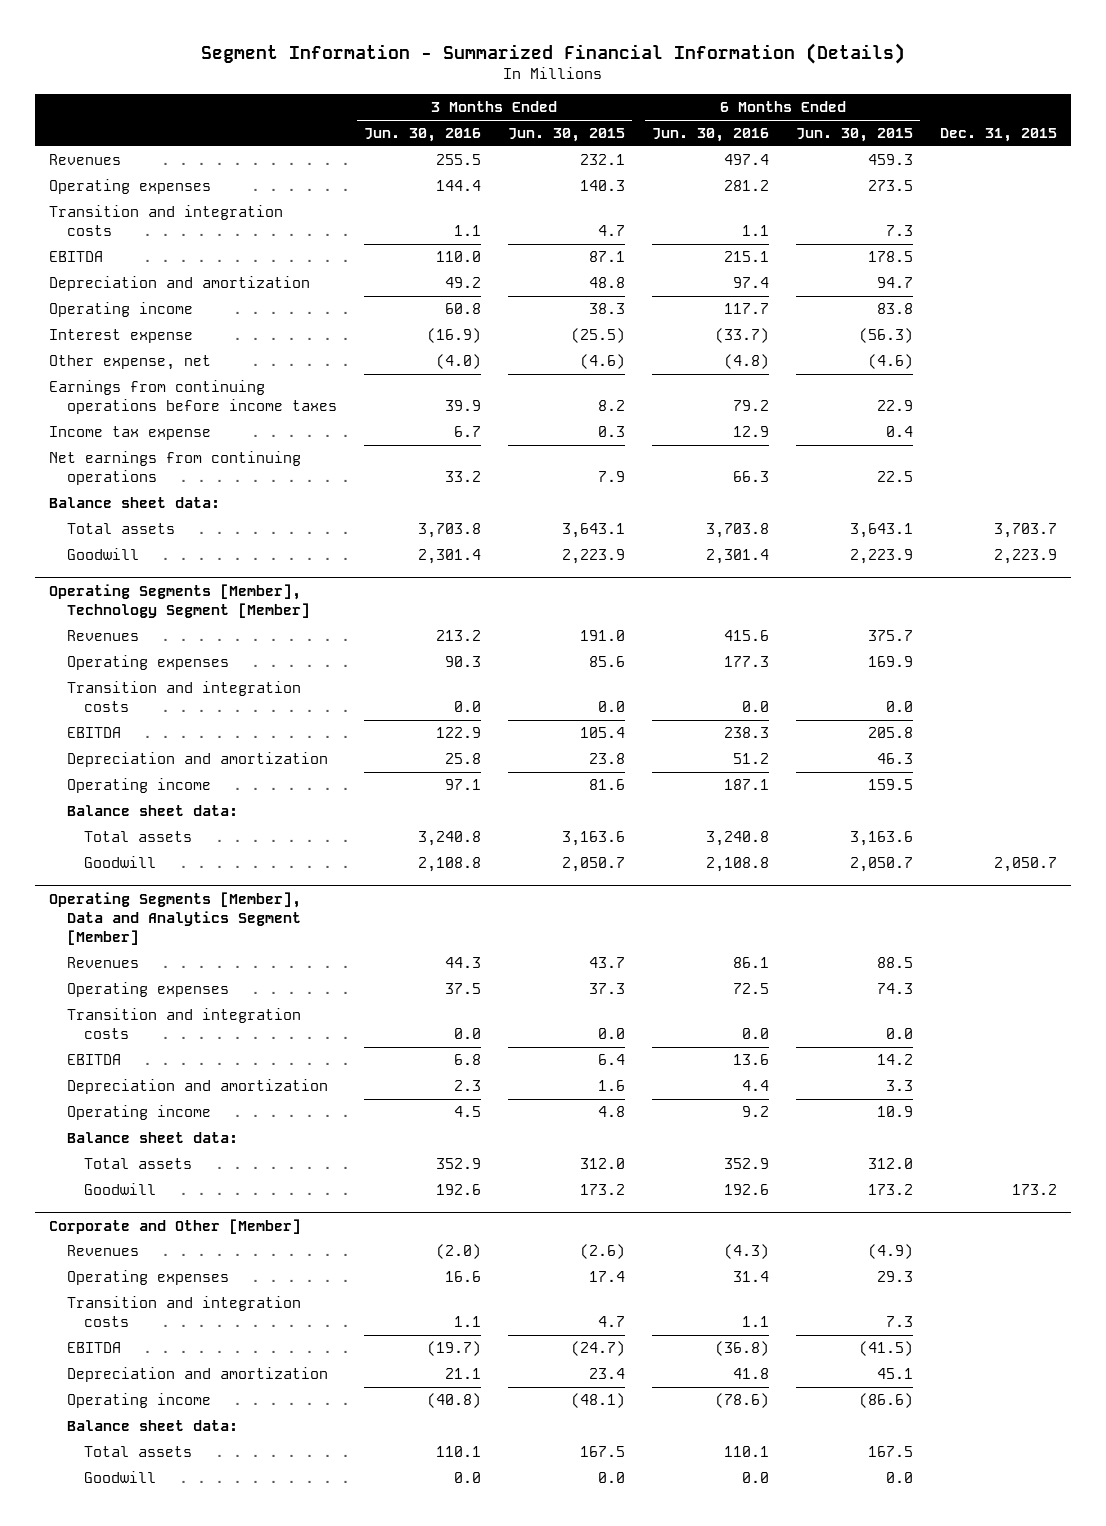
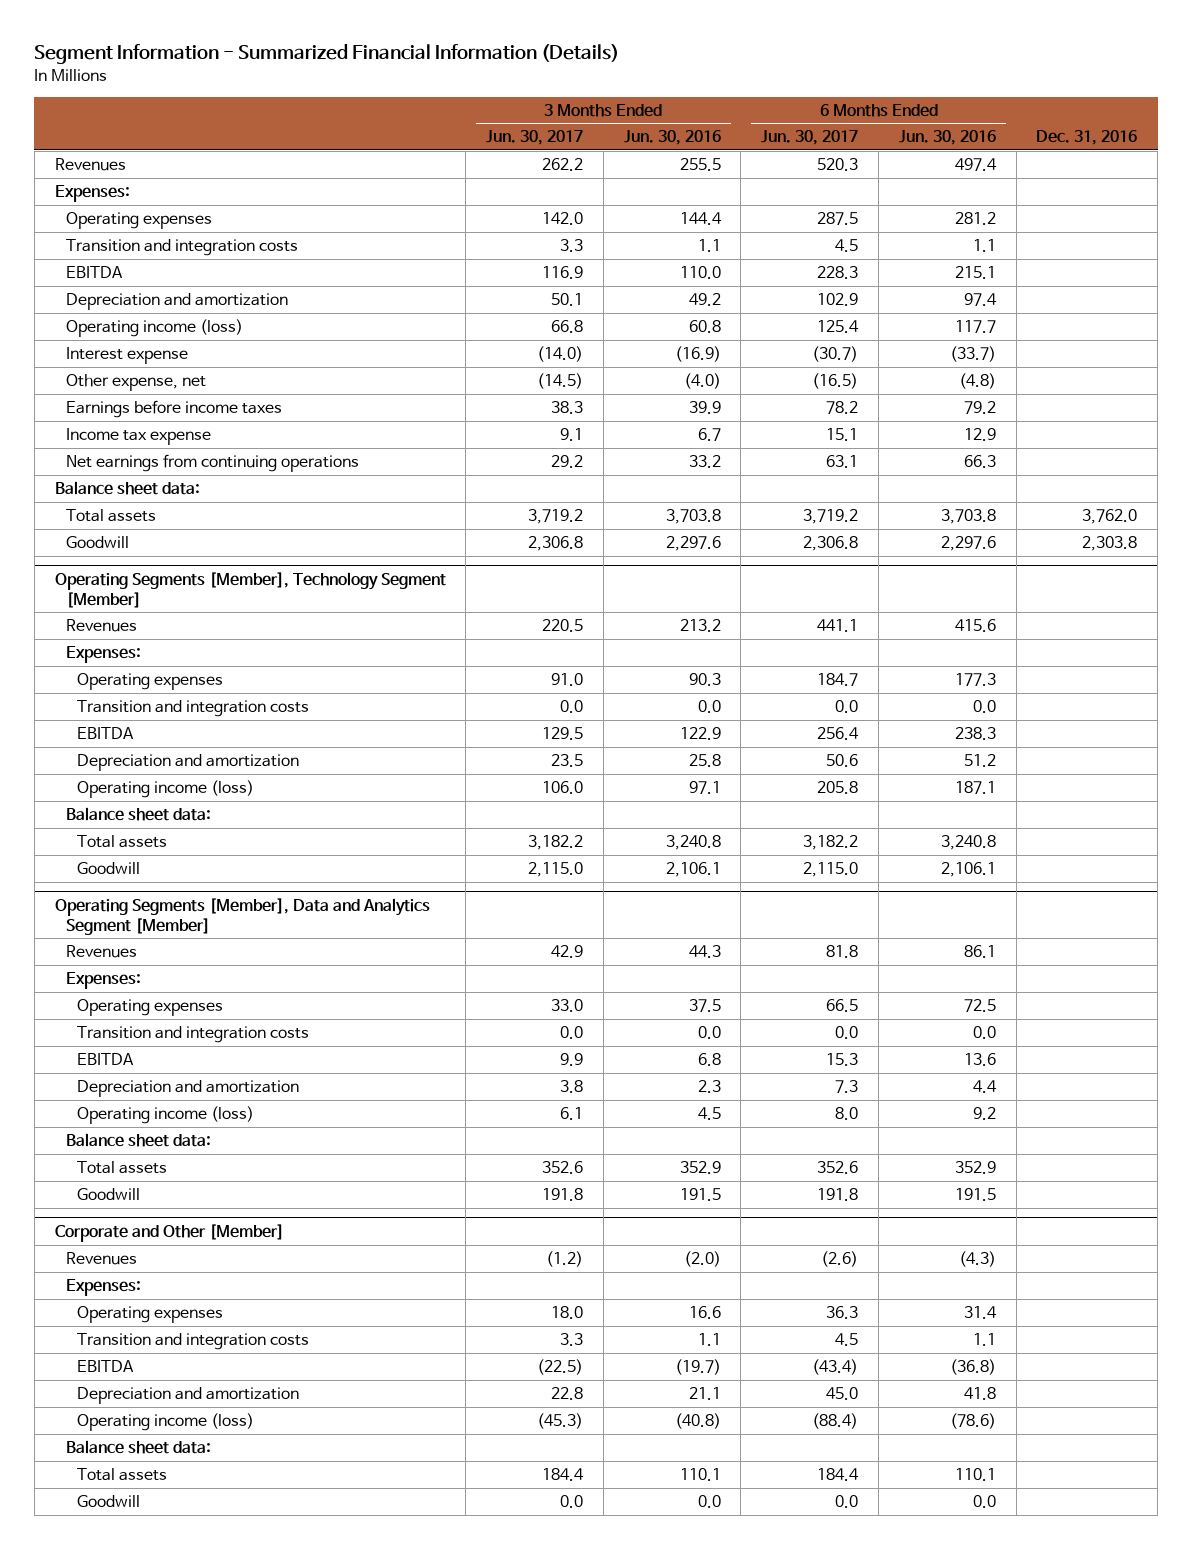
- | 3 Months Ended Jun. 30, 2016 | 3 Months Ended Jun. 30, 2015 | 6 Months Ended Jun. 30, 2016 | 6 Months Ended Jun. 30, 2015 | Dec. 31, 2015
+ | 3 Months Ended Jun. 30, 2017 | 3 Months Ended Jun. 30, 2016 | 6 Months Ended Jun. 30, 2017 | 6 Months Ended Jun. 30, 2016 | Dec. 31, 2016
+ Expenses:
- Operating income | 60.8 | 38.3 | 117.7 | 83.8 |
+ Operating income (loss) | 66.8 | 60.8 | 125.4 | 117.7 |
- Earnings from continuing operations before income taxes | 39.9 | 8.2 | 79.2 | 22.9 |
+ Earnings before income taxes | 38.3 | 39.9 | 78.2 | 79.2 |
- Goodwill | 2,301.4 | 2,223.9 | 2,301.4 | 2,223.9 | 2,223.9
+ Goodwill | 2,306.8 | 2,297.6 | 2,306.8 | 2,297.6 | 2,303.8
@ Operating Segments [Member], Technology Segment [Member]
+ Expenses:
- Operating income | 97.1 | 81.6 | 187.1 | 159.5 |
+ Operating income (loss) | 106.0 | 97.1 | 205.8 | 187.1 |
- Goodwill | 2,108.8 | 2,050.7 | 2,108.8 | 2,050.7 | 2,050.7
+ Goodwill | 2,115.0 | 2,106.1 | 2,115.0 | 2,106.1 |
@ Operating Segments [Member], Data and Analytics Segment [Member]
+ Expenses:
- Operating income | 4.5 | 4.8 | 9.2 | 10.9 |
+ Operating income (loss) | 6.1 | 4.5 | 8.0 | 9.2 |
- Goodwill | 192.6 | 173.2 | 192.6 | 173.2 | 173.2
+ Goodwill | 191.8 | 191.5 | 191.8 | 191.5 |
@ Corporate and Other [Member]
+ Expenses:
- Operating income | (40.8) | (48.1) | (78.6) | (86.6) |
+ Operating income (loss) | (45.3) | (40.8) | (88.4) | (78.6) |

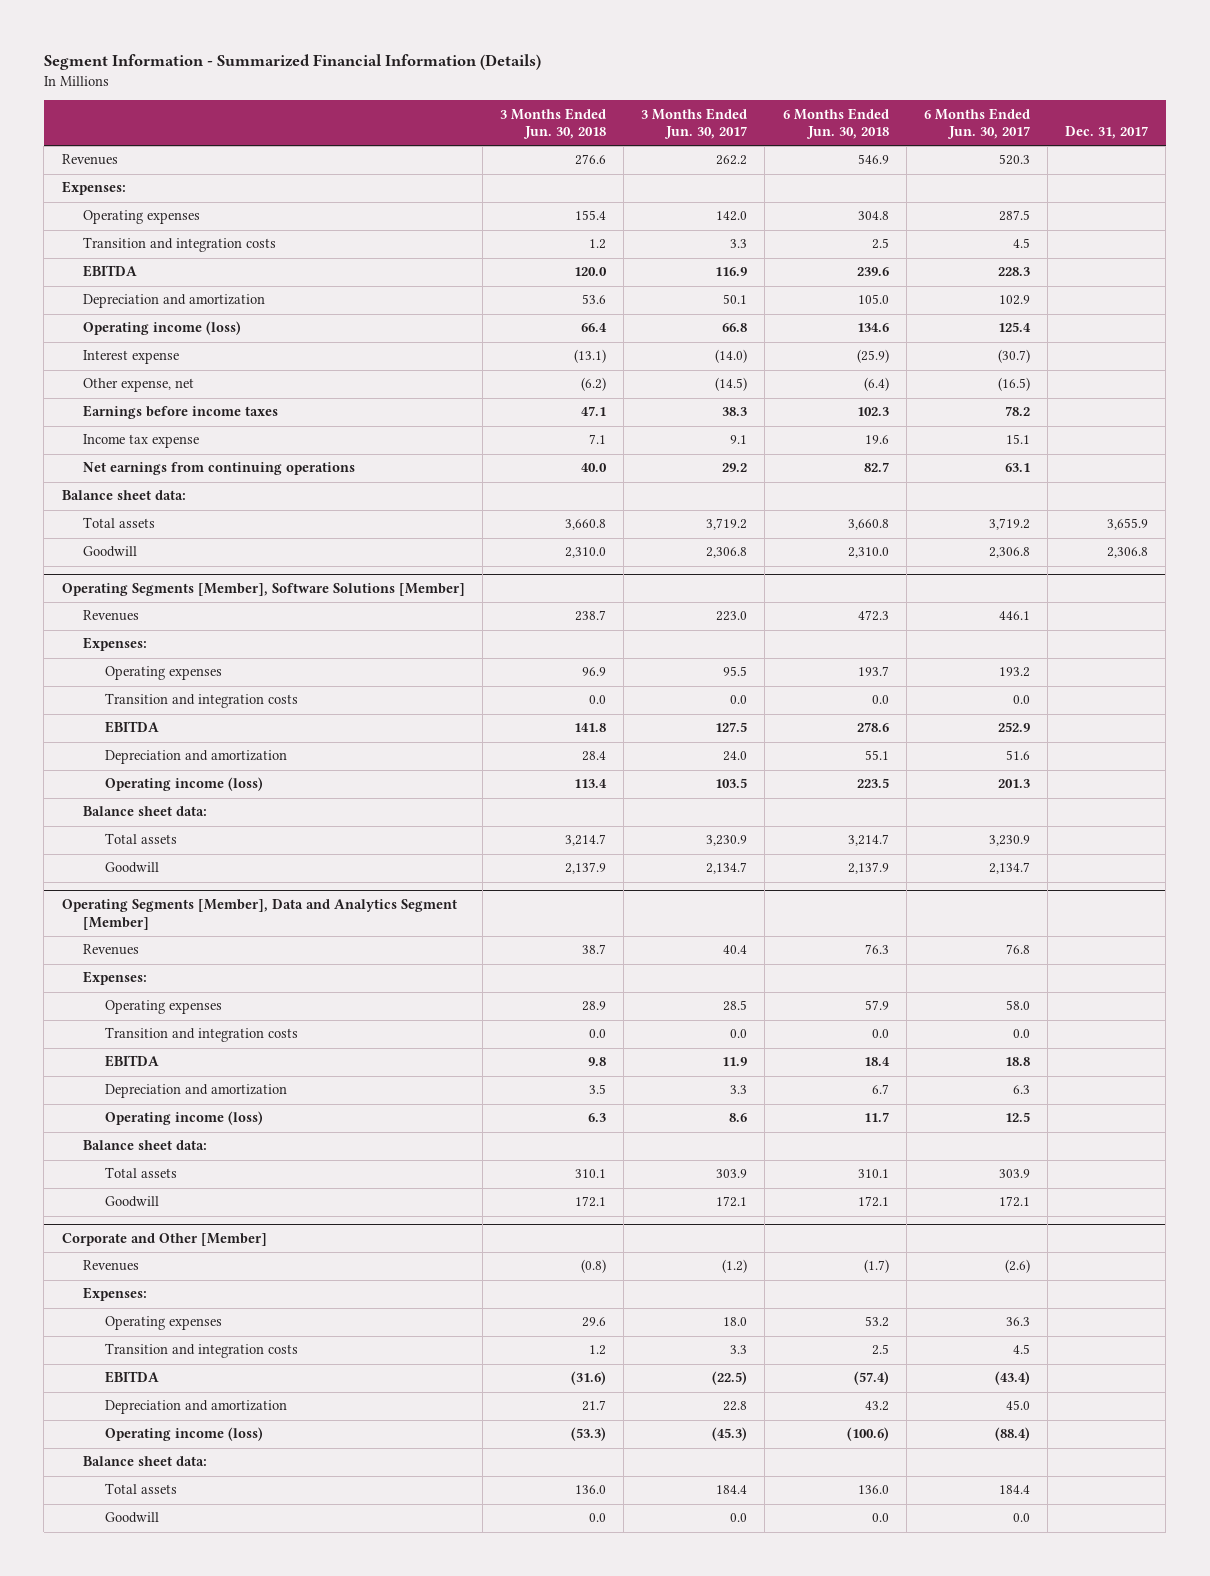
- | 3 Months Ended Jun. 30, 2017 | 3 Months Ended Jun. 30, 2016 | 6 Months Ended Jun. 30, 2017 | 6 Months Ended Jun. 30, 2016 | Dec. 31, 2016
+ | 3 Months Ended Jun. 30, 2018 | 3 Months Ended Jun. 30, 2017 | 6 Months Ended Jun. 30, 2018 | 6 Months Ended Jun. 30, 2017 | Dec. 31, 2017
- Operating Segments [Member], Technology Segment [Member]
- Revenues | 220.5 | 213.2 | 441.1 | 415.6 |
+ Operating Segments [Member], Software Solutions [Member]
+ Revenues | 238.7 | 223.0 | 472.3 | 446.1 |
- Operating expenses | 91.0 | 90.3 | 184.7 | 177.3 |
+ Operating expenses | 96.9 | 95.5 | 193.7 | 193.2 |
- EBITDA | 129.5 | 122.9 | 256.4 | 238.3 |
- Depreciation and amortization | 23.5 | 25.8 | 50.6 | 51.2 |
- Operating income (loss) | 106.0 | 97.1 | 205.8 | 187.1 |
+ EBITDA | 141.8 | 127.5 | 278.6 | 252.9 |
+ Depreciation and amortization | 28.4 | 24.0 | 55.1 | 51.6 |
+ Operating income (loss) | 113.4 | 103.5 | 223.5 | 201.3 |
- Total assets | 3,182.2 | 3,240.8 | 3,182.2 | 3,240.8 |
- Goodwill | 2,115.0 | 2,106.1 | 2,115.0 | 2,106.1 |
+ Total assets | 3,214.7 | 3,230.9 | 3,214.7 | 3,230.9 |
+ Goodwill | 2,137.9 | 2,134.7 | 2,137.9 | 2,134.7 |
@ Operating Segments [Member], Data and Analytics Segment [Member]
- Revenues | 42.9 | 44.3 | 81.8 | 86.1 |
+ Revenues | 38.7 | 40.4 | 76.3 | 76.8 |
- Operating expenses | 33.0 | 37.5 | 66.5 | 72.5 |
+ Operating expenses | 28.9 | 28.5 | 57.9 | 58.0 |
- EBITDA | 9.9 | 6.8 | 15.3 | 13.6 |
- Depreciation and amortization | 3.8 | 2.3 | 7.3 | 4.4 |
- Operating income (loss) | 6.1 | 4.5 | 8.0 | 9.2 |
+ EBITDA | 9.8 | 11.9 | 18.4 | 18.8 |
+ Depreciation and amortization | 3.5 | 3.3 | 6.7 | 6.3 |
+ Operating income (loss) | 6.3 | 8.6 | 11.7 | 12.5 |
- Total assets | 352.6 | 352.9 | 352.6 | 352.9 |
- Goodwill | 191.8 | 191.5 | 191.8 | 191.5 |
+ Total assets | 310.1 | 303.9 | 310.1 | 303.9 |
+ Goodwill | 172.1 | 172.1 | 172.1 | 172.1 |

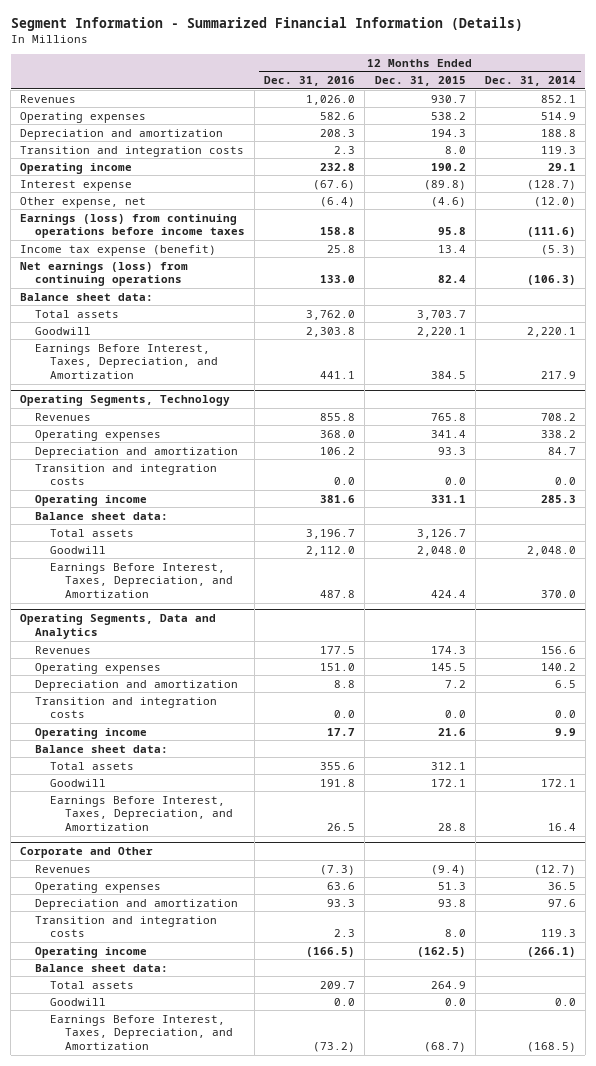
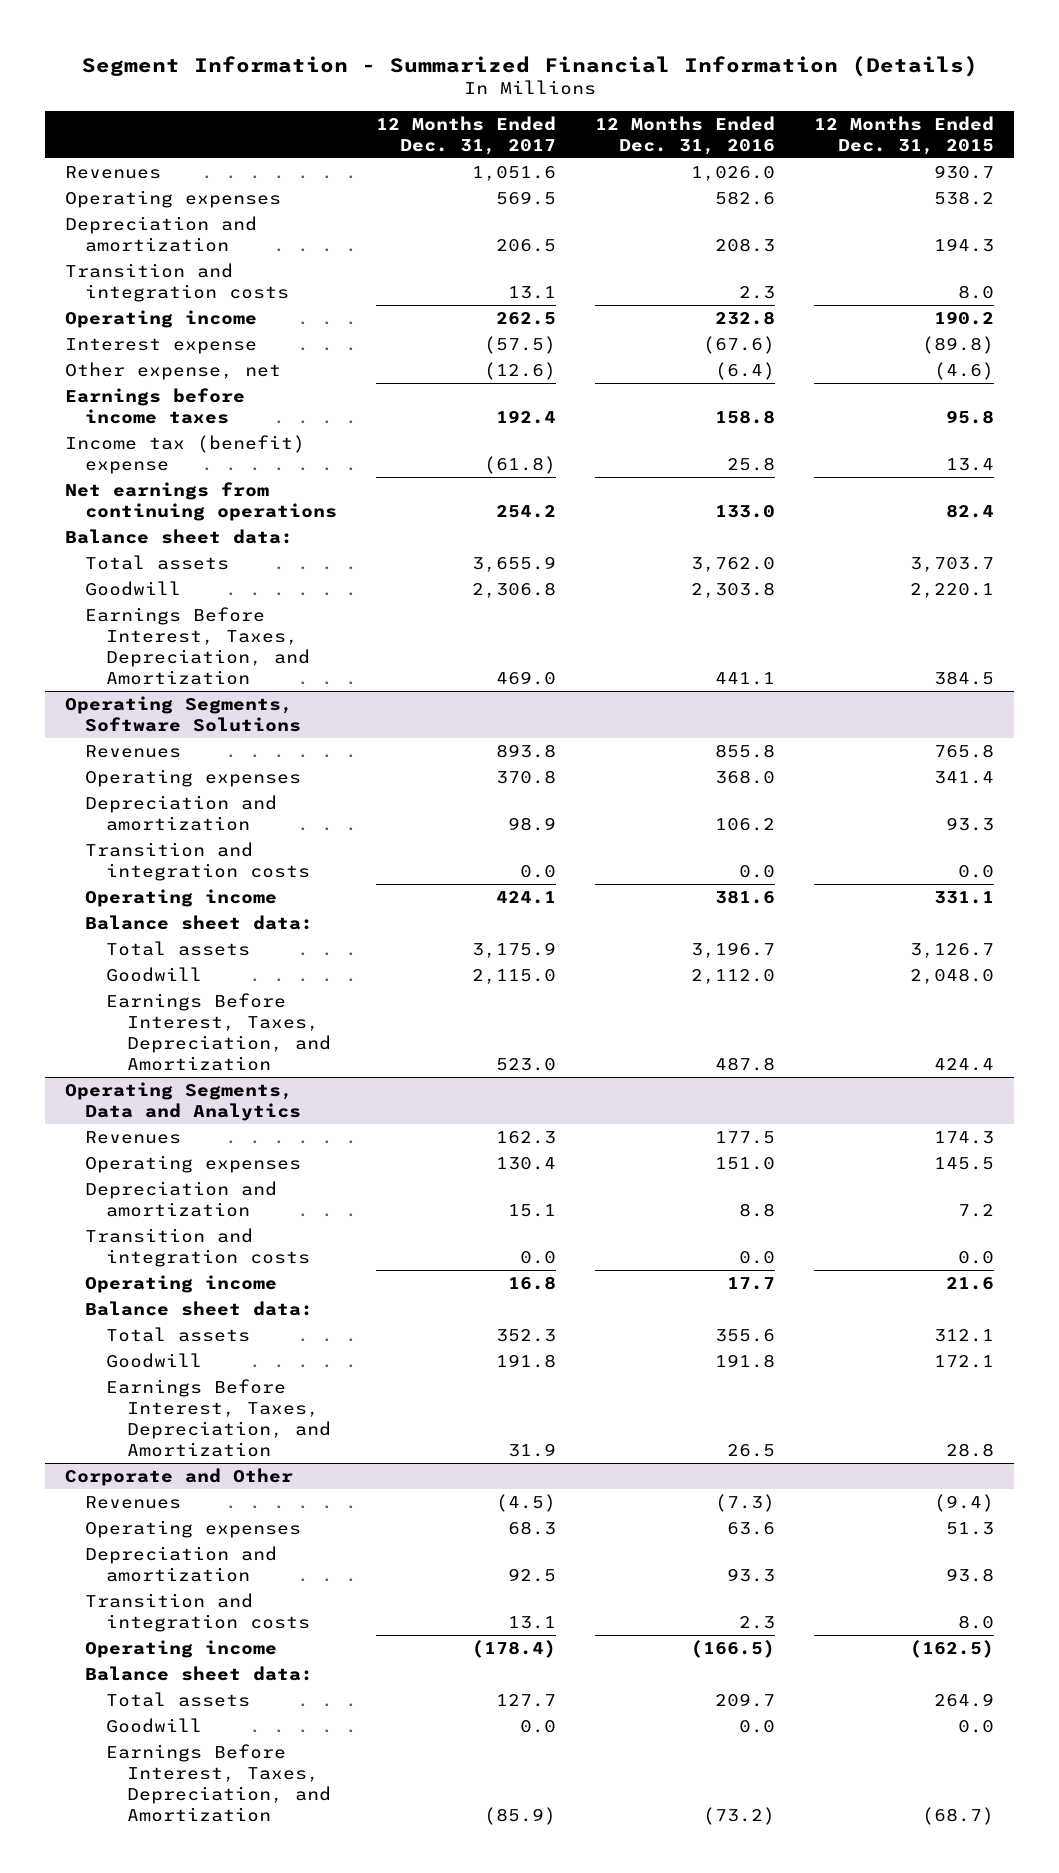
- | 12 Months Ended Dec. 31, 2016 | 12 Months Ended Dec. 31, 2015 | 12 Months Ended Dec. 31, 2014
+ | 12 Months Ended Dec. 31, 2017 | 12 Months Ended Dec. 31, 2016 | 12 Months Ended Dec. 31, 2015
- Earnings (loss) from continuing operations before income taxes | 158.8 | 95.8 | (111.6)
- Income tax expense (benefit) | 25.8 | 13.4 | (5.3)
- Net earnings (loss) from continuing operations | 133.0 | 82.4 | (106.3)
+ Earnings before income taxes | 192.4 | 158.8 | 95.8
+ Income tax (benefit) expense | (61.8) | 25.8 | 13.4
+ Net earnings from continuing operations | 254.2 | 133.0 | 82.4
- Operating Segments, Technology
+ Operating Segments, Software Solutions

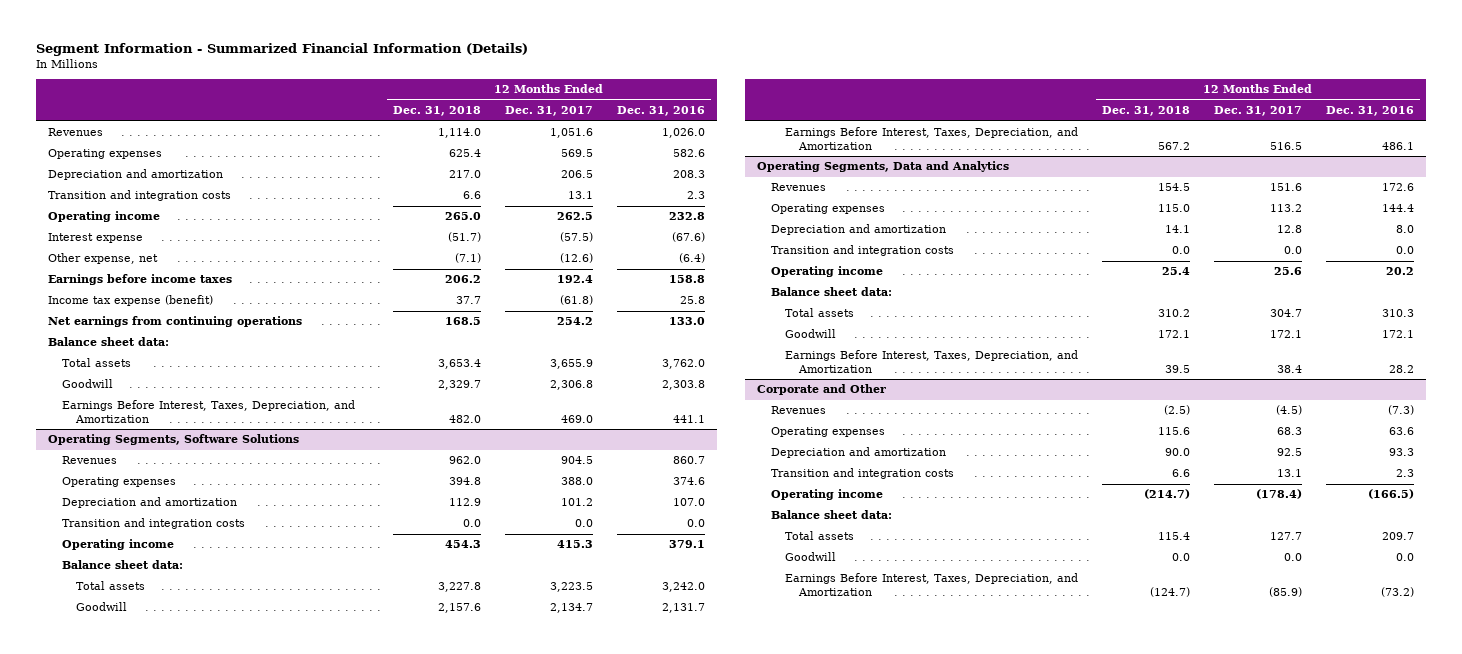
- | 12 Months Ended Dec. 31, 2017 | 12 Months Ended Dec. 31, 2016 | 12 Months Ended Dec. 31, 2015
+ | 12 Months Ended Dec. 31, 2018 | 12 Months Ended Dec. 31, 2017 | 12 Months Ended Dec. 31, 2016
- Income tax (benefit) expense | (61.8) | 25.8 | 13.4
+ Income tax expense (benefit) | 37.7 | (61.8) | 25.8
@ Operating Segments, Software Solutions
- Revenues | 893.8 | 855.8 | 765.8
- Operating expenses | 370.8 | 368.0 | 341.4
- Depreciation and amortization | 98.9 | 106.2 | 93.3
+ Revenues | 962.0 | 904.5 | 860.7
+ Operating expenses | 394.8 | 388.0 | 374.6
+ Depreciation and amortization | 112.9 | 101.2 | 107.0
- Operating income | 424.1 | 381.6 | 331.1
+ Operating income | 454.3 | 415.3 | 379.1
- Total assets | 3,175.9 | 3,196.7 | 3,126.7
- Goodwill | 2,115.0 | 2,112.0 | 2,048.0
- Earnings Before Interest, Taxes, Depreciation, and Amortization | 523.0 | 487.8 | 424.4
+ Total assets | 3,227.8 | 3,223.5 | 3,242.0
+ Goodwill | 2,157.6 | 2,134.7 | 2,131.7
+ Earnings Before Interest, Taxes, Depreciation, and Amortization | 567.2 | 516.5 | 486.1
@ Operating Segments, Data and Analytics
- Revenues | 162.3 | 177.5 | 174.3
- Operating expenses | 130.4 | 151.0 | 145.5
- Depreciation and amortization | 15.1 | 8.8 | 7.2
+ Revenues | 154.5 | 151.6 | 172.6
+ Operating expenses | 115.0 | 113.2 | 144.4
+ Depreciation and amortization | 14.1 | 12.8 | 8.0
- Operating income | 16.8 | 17.7 | 21.6
+ Operating income | 25.4 | 25.6 | 20.2
- Total assets | 352.3 | 355.6 | 312.1
- Goodwill | 191.8 | 191.8 | 172.1
- Earnings Before Interest, Taxes, Depreciation, and Amortization | 31.9 | 26.5 | 28.8
+ Total assets | 310.2 | 304.7 | 310.3
+ Goodwill | 172.1 | 172.1 | 172.1
+ Earnings Before Interest, Taxes, Depreciation, and Amortization | 39.5 | 38.4 | 28.2

